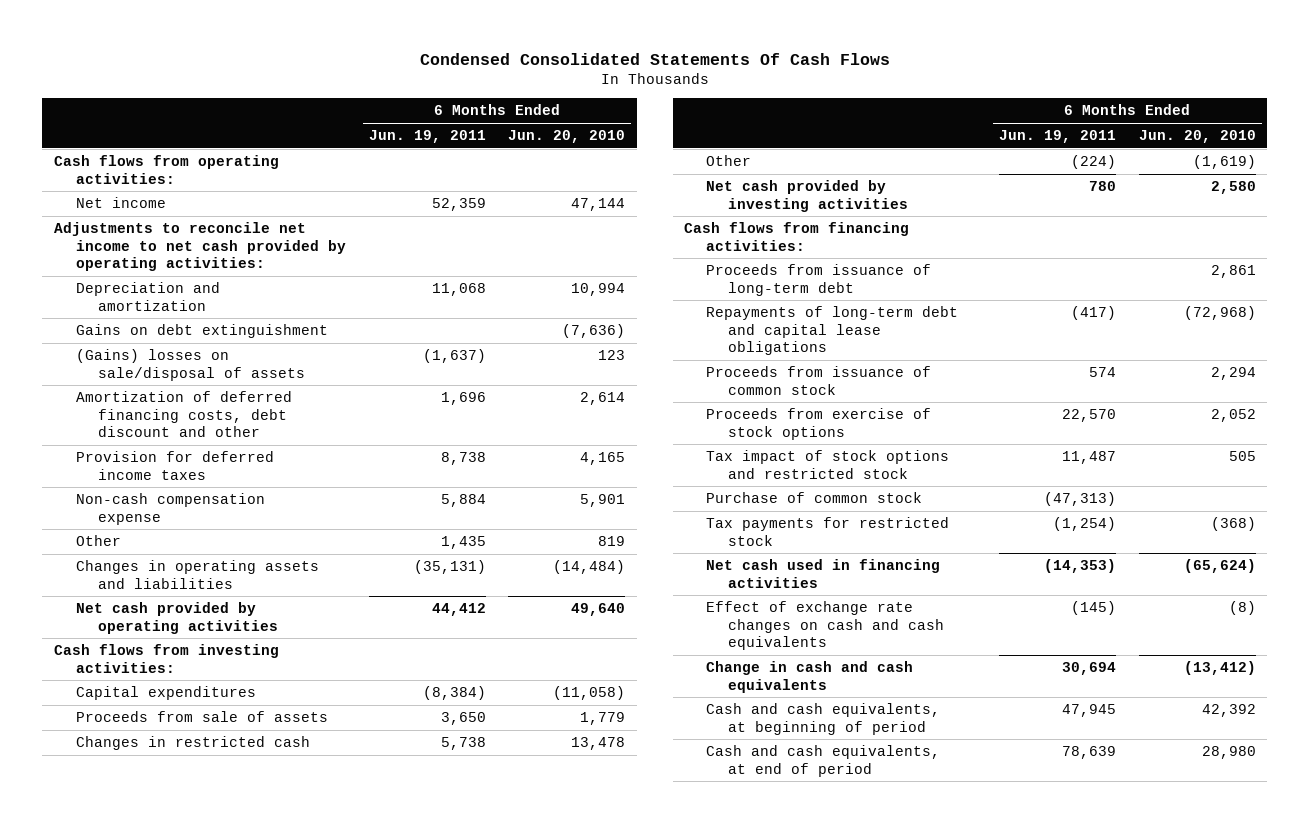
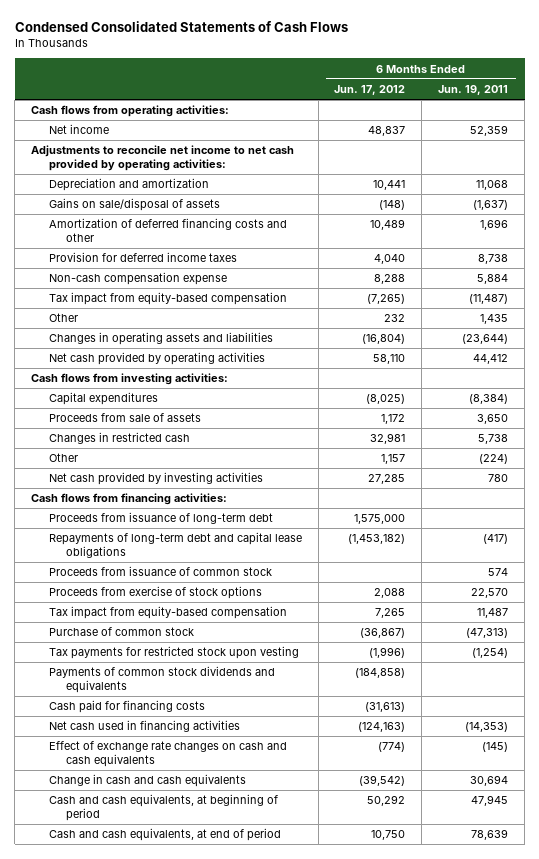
- Condensed Consolidated Statements Of Cash Flows
+ Condensed Consolidated Statements of Cash Flows
- | 6 Months Ended Jun. 19, 2011 | 6 Months Ended Jun. 20, 2010
+ | 6 Months Ended Jun. 17, 2012 | 6 Months Ended Jun. 19, 2011
- Gains on debt extinguishment | | (7,636)
- (Gains) losses on sale/disposal of assets | (1,637) | 123
- Amortization of deferred financing costs, debt discount and other | 1,696 | 2,614
+ Gains on sale/disposal of assets | (148) | (1,637)
+ Amortization of deferred financing costs and other | 10,489 | 1,696
+ Tax impact from equity-based compensation | (7,265) | (11,487)
- Changes in operating assets and liabilities | (35,131) | (14,484)
+ Changes in operating assets and liabilities | (16,804) | (23,644)
- Tax impact of stock options and restricted stock | 11,487 | 505
+ Tax impact from equity-based compensation | 7,265 | 11,487
- Tax payments for restricted stock | (1,254) | (368)
+ Tax payments for restricted stock upon vesting | (1,996) | (1,254)
+ Payments of common stock dividends and equivalents | (184,858) |
+ Cash paid for financing costs | (31,613) |

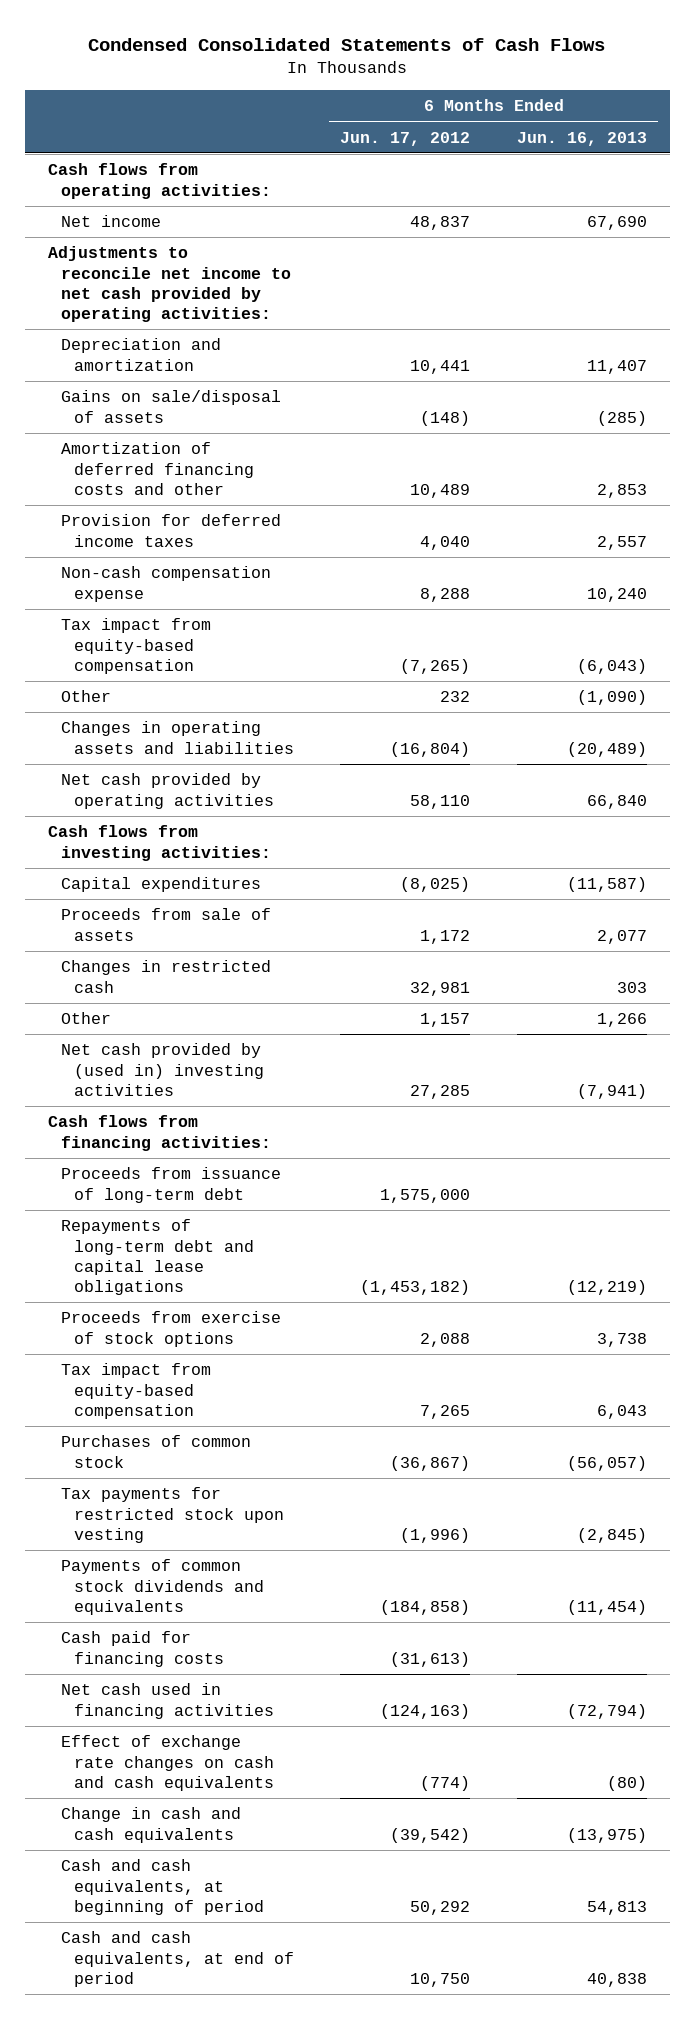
- | 6 Months Ended Jun. 17, 2012 | 6 Months Ended Jun. 19, 2011
+ | 6 Months Ended Jun. 17, 2012 | 6 Months Ended Jun. 16, 2013
- Net cash provided by investing activities | 27,285 | 780
+ Net cash provided by (used in) investing activities | 27,285 | (7,941)
- Proceeds from issuance of common stock | | 574
- Purchase of common stock | (36,867) | (47,313)
+ Purchases of common stock | (36,867) | (56,057)

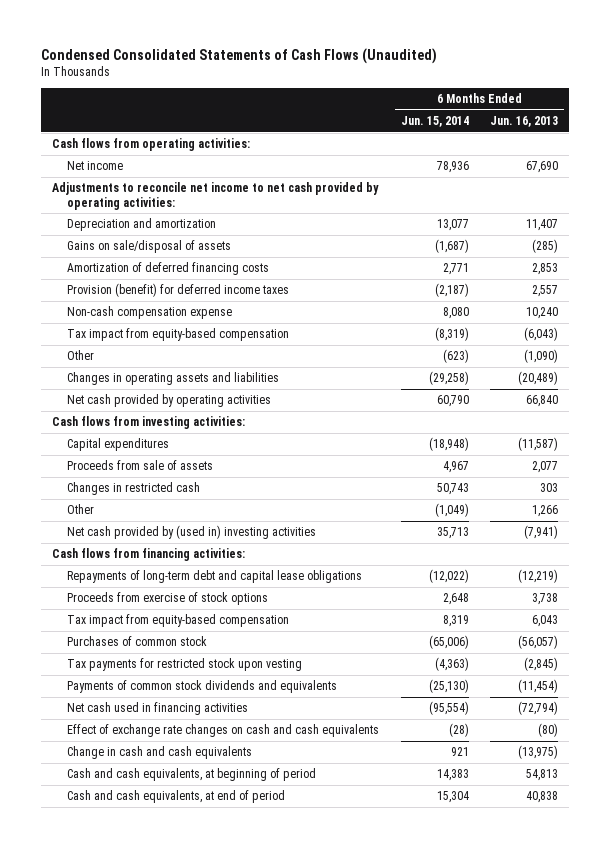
- Condensed Consolidated Statements of Cash Flows
+ Condensed Consolidated Statements of Cash Flows (Unaudited)
- | 6 Months Ended Jun. 17, 2012 | 6 Months Ended Jun. 16, 2013
+ | 6 Months Ended Jun. 15, 2014 | 6 Months Ended Jun. 16, 2013
- Amortization of deferred financing costs and other | 10,489 | 2,853
- Provision for deferred income taxes | 4,040 | 2,557
+ Amortization of deferred financing costs | 2,771 | 2,853
+ Provision (benefit) for deferred income taxes | (2,187) | 2,557
- Proceeds from issuance of long-term debt | 1,575,000 |
- Cash paid for financing costs | (31,613) |

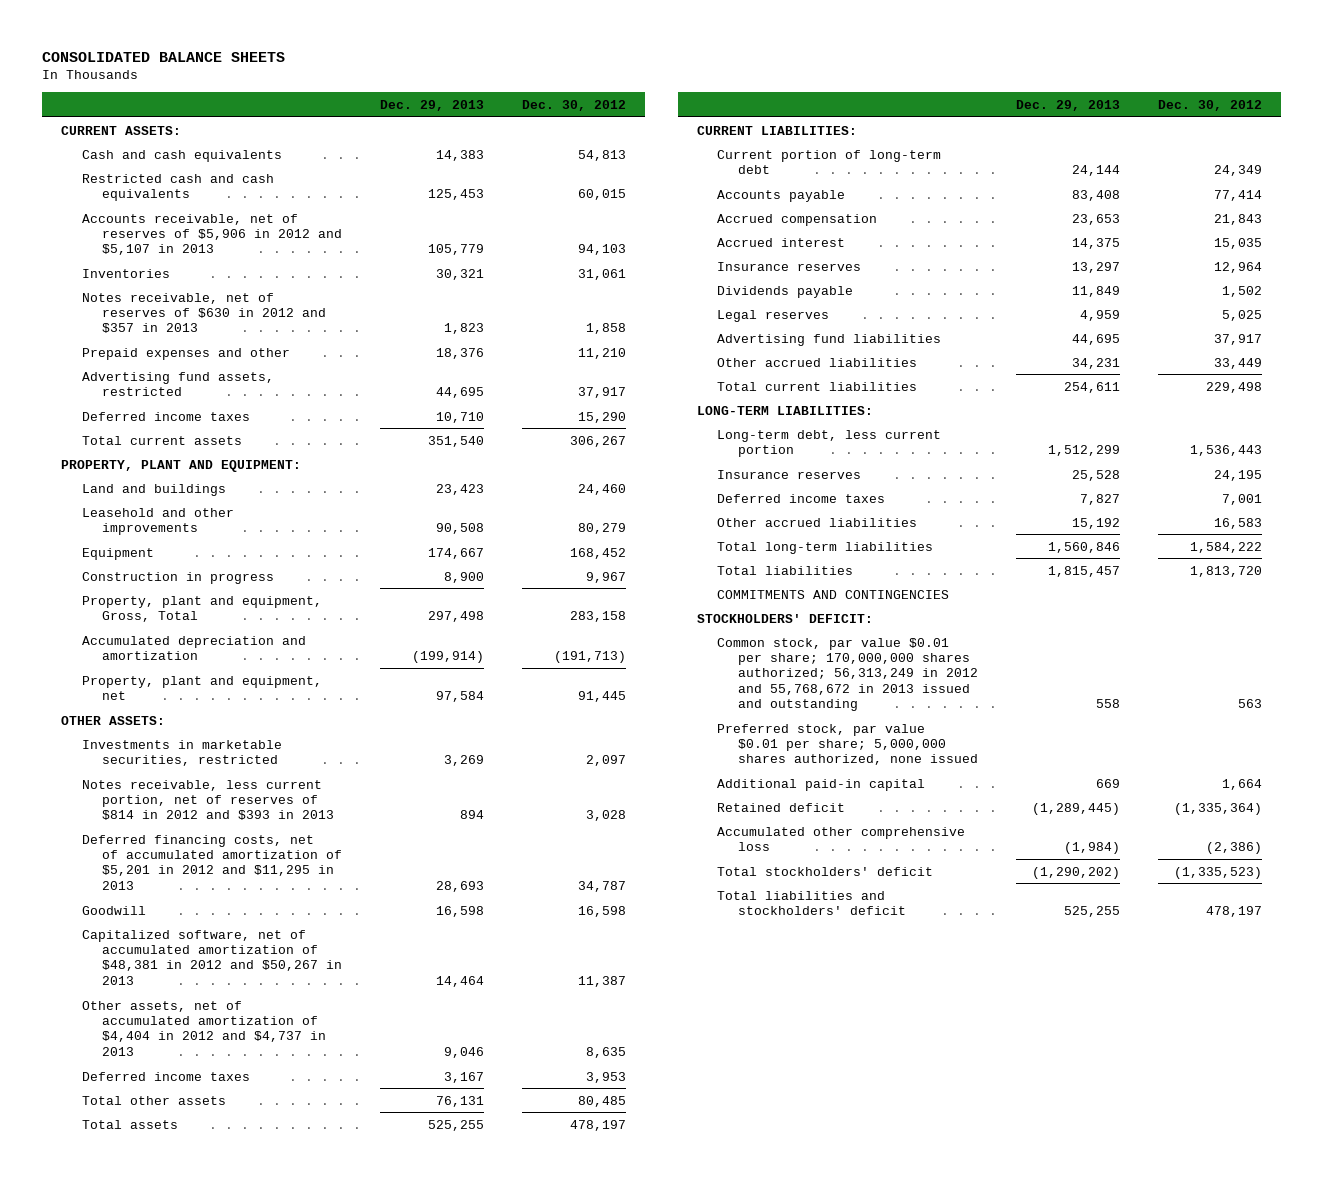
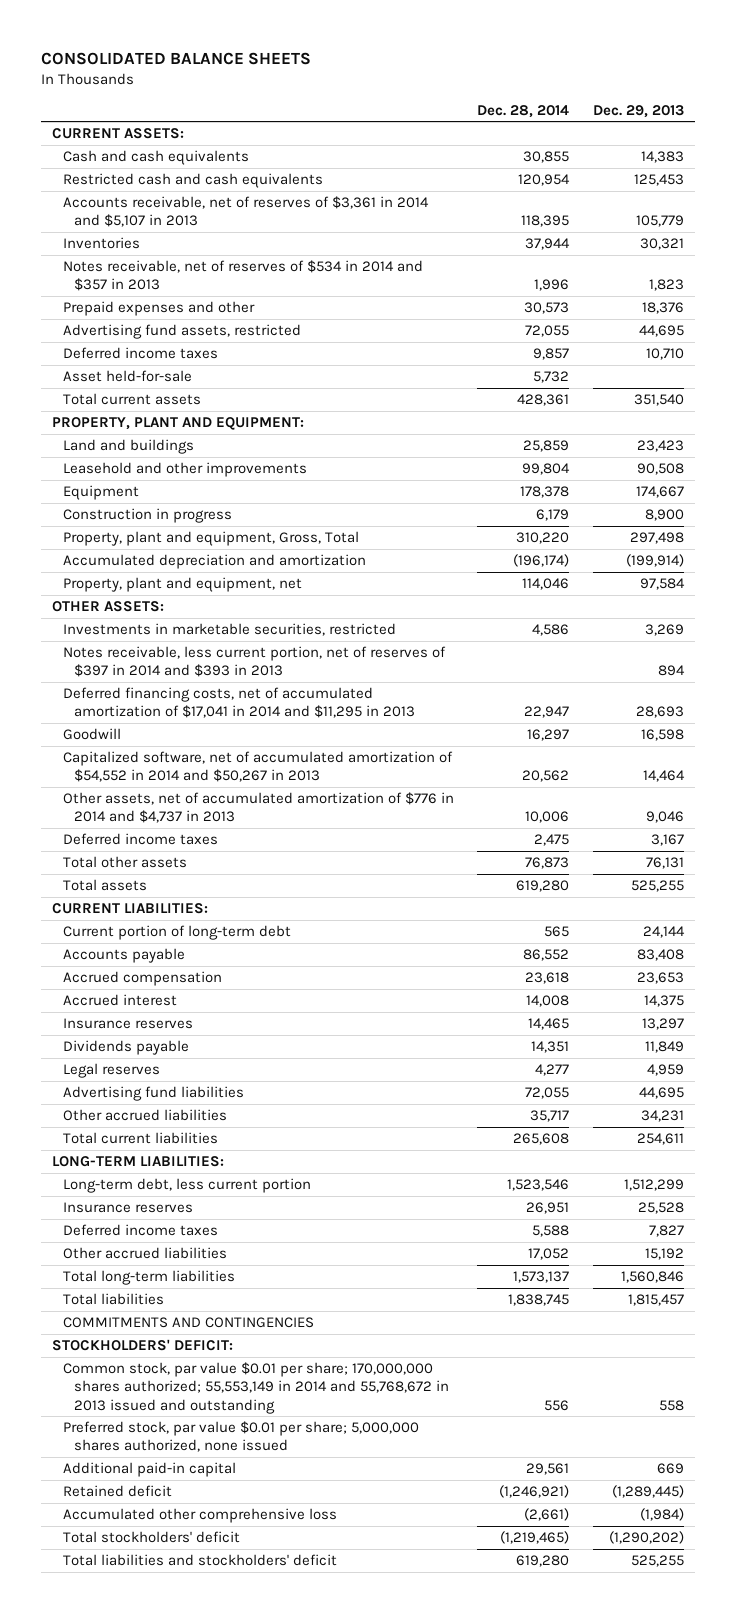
- | Dec. 29, 2013 | Dec. 30, 2012
+ | Dec. 28, 2014 | Dec. 29, 2013
- Accounts receivable, net of reserves of $5,906 in 2012 and $5,107 in 2013 | 105,779 | 94,103
+ Accounts receivable, net of reserves of $3,361 in 2014 and $5,107 in 2013 | 118,395 | 105,779
- Notes receivable, net of reserves of $630 in 2012 and $357 in 2013 | 1,823 | 1,858
+ Notes receivable, net of reserves of $534 in 2014 and $357 in 2013 | 1,996 | 1,823
+ Asset held-for-sale | 5,732 |
- Notes receivable, less current portion, net of reserves of $814 in 2012 and $393 in 2013 | 894 | 3,028
- Deferred financing costs, net of accumulated amortization of $5,201 in 2012 and $11,295 in 2013 | 28,693 | 34,787
+ Notes receivable, less current portion, net of reserves of $397 in 2014 and $393 in 2013 | | 894
+ Deferred financing costs, net of accumulated amortization of $17,041 in 2014 and $11,295 in 2013 | 22,947 | 28,693
- Capitalized software, net of accumulated amortization of $48,381 in 2012 and $50,267 in 2013 | 14,464 | 11,387
- Other assets, net of accumulated amortization of $4,404 in 2012 and $4,737 in 2013 | 9,046 | 8,635
+ Capitalized software, net of accumulated amortization of $54,552 in 2014 and $50,267 in 2013 | 20,562 | 14,464
+ Other assets, net of accumulated amortization of $776 in 2014 and $4,737 in 2013 | 10,006 | 9,046
- Common stock, par value $0.01 per share; 170,000,000 shares authorized; 56,313,249 in 2012 and 55,768,672 in 2013 issued and outstanding | 558 | 563
+ Common stock, par value $0.01 per share; 170,000,000 shares authorized; 55,553,149 in 2014 and 55,768,672 in 2013 issued and outstanding | 556 | 558

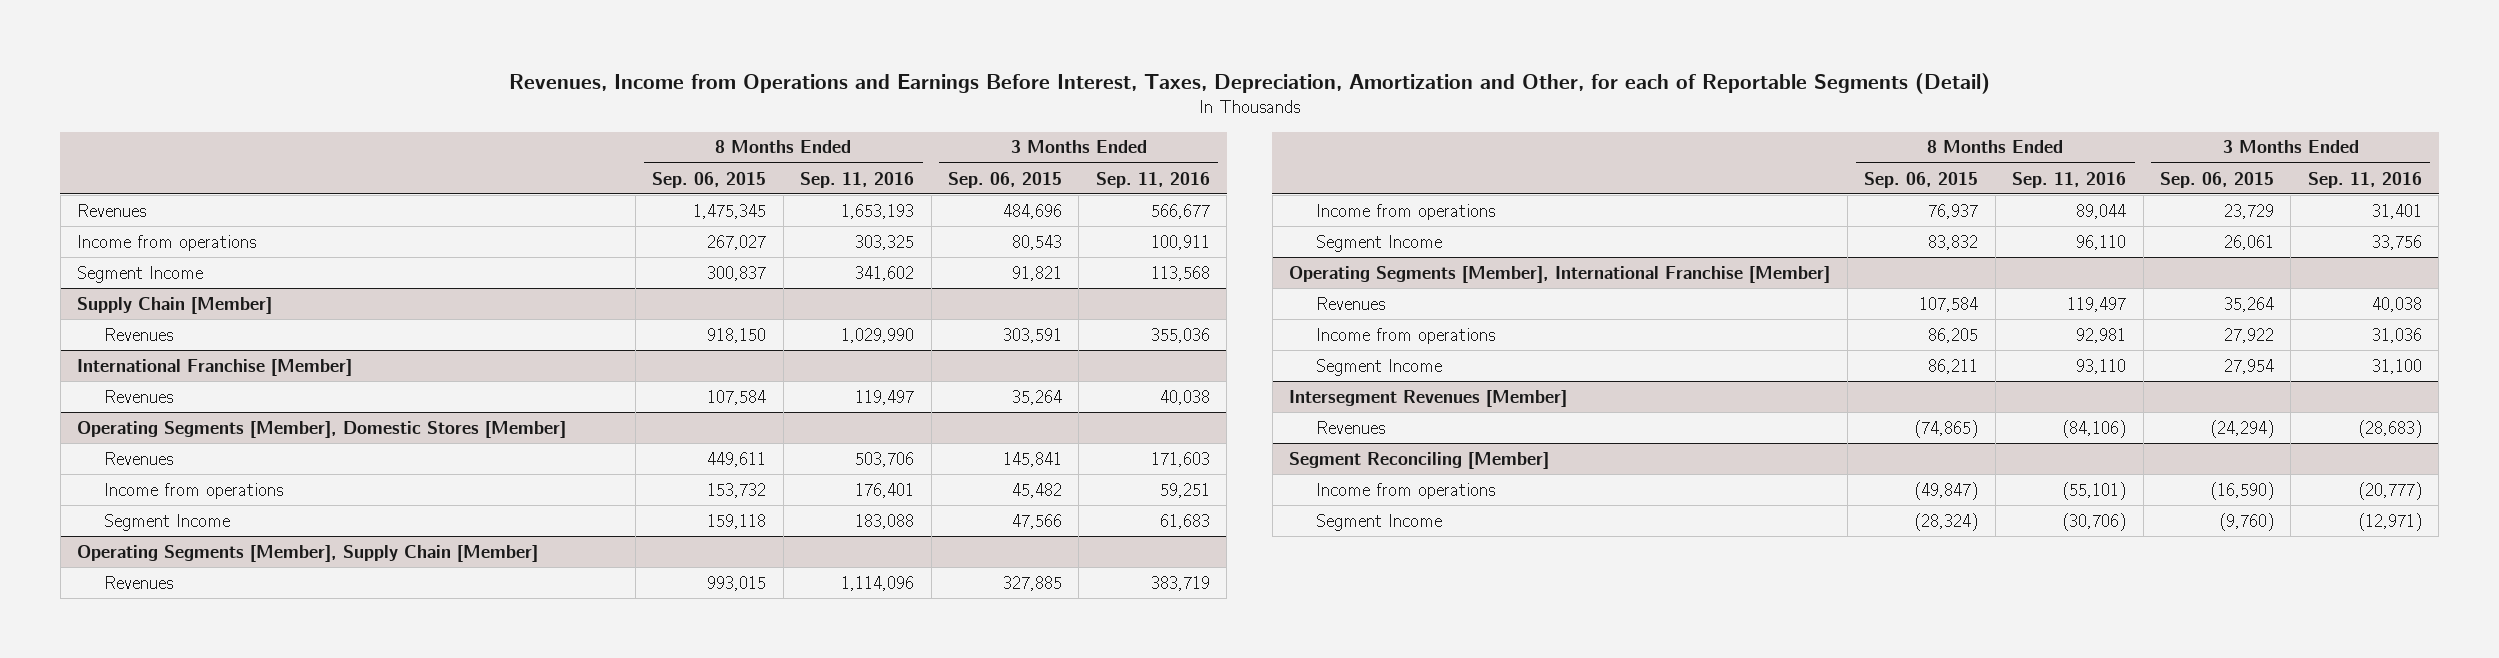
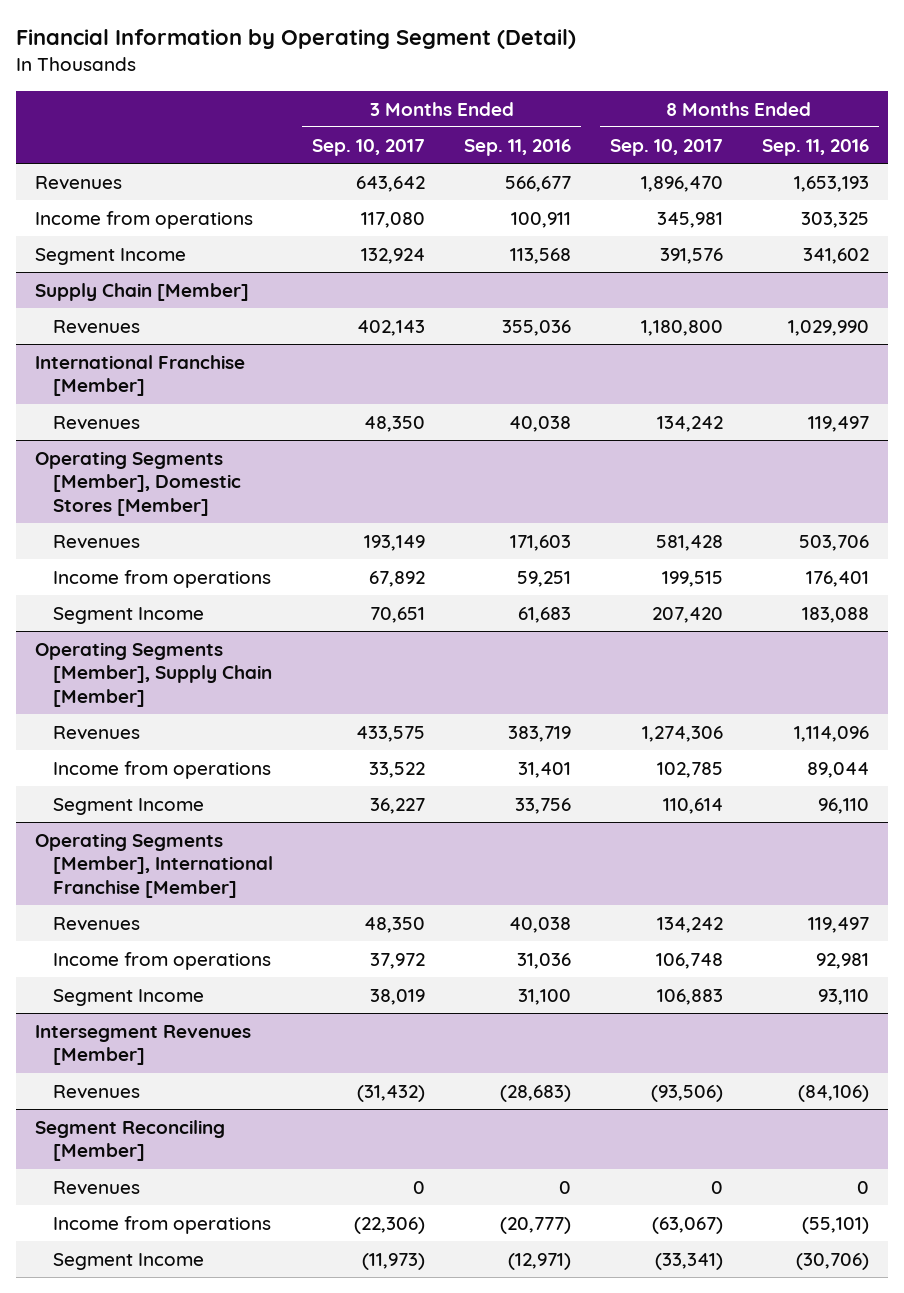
- Revenues, Income from Operations and Earnings Before Interest, Taxes, Depreciation, Amortization and Other, for each of Reportable Segments (Detail)
+ Financial Information by Operating Segment (Detail)
- | 8 Months Ended Sep. 06, 2015 | 8 Months Ended Sep. 11, 2016 | 3 Months Ended Sep. 06, 2015 | 3 Months Ended Sep. 11, 2016
+ | 3 Months Ended Sep. 10, 2017 | 3 Months Ended Sep. 11, 2016 | 8 Months Ended Sep. 10, 2017 | 8 Months Ended Sep. 11, 2016
@ Segment Reconciling [Member]
+ Revenues | 0 | 0 | 0 | 0

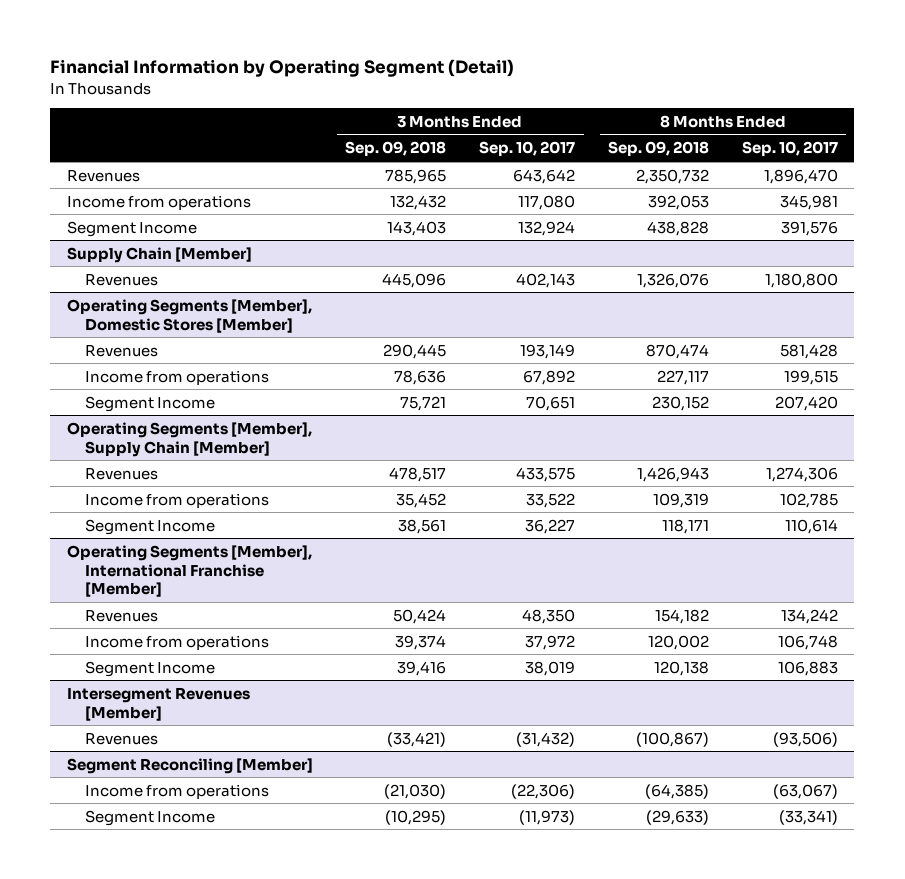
- | 3 Months Ended Sep. 10, 2017 | 3 Months Ended Sep. 11, 2016 | 8 Months Ended Sep. 10, 2017 | 8 Months Ended Sep. 11, 2016
+ | 3 Months Ended Sep. 09, 2018 | 3 Months Ended Sep. 10, 2017 | 8 Months Ended Sep. 09, 2018 | 8 Months Ended Sep. 10, 2017
- International Franchise [Member]
- Revenues | 48,350 | 40,038 | 134,242 | 119,497
@ Segment Reconciling [Member]
- Revenues | 0 | 0 | 0 | 0

